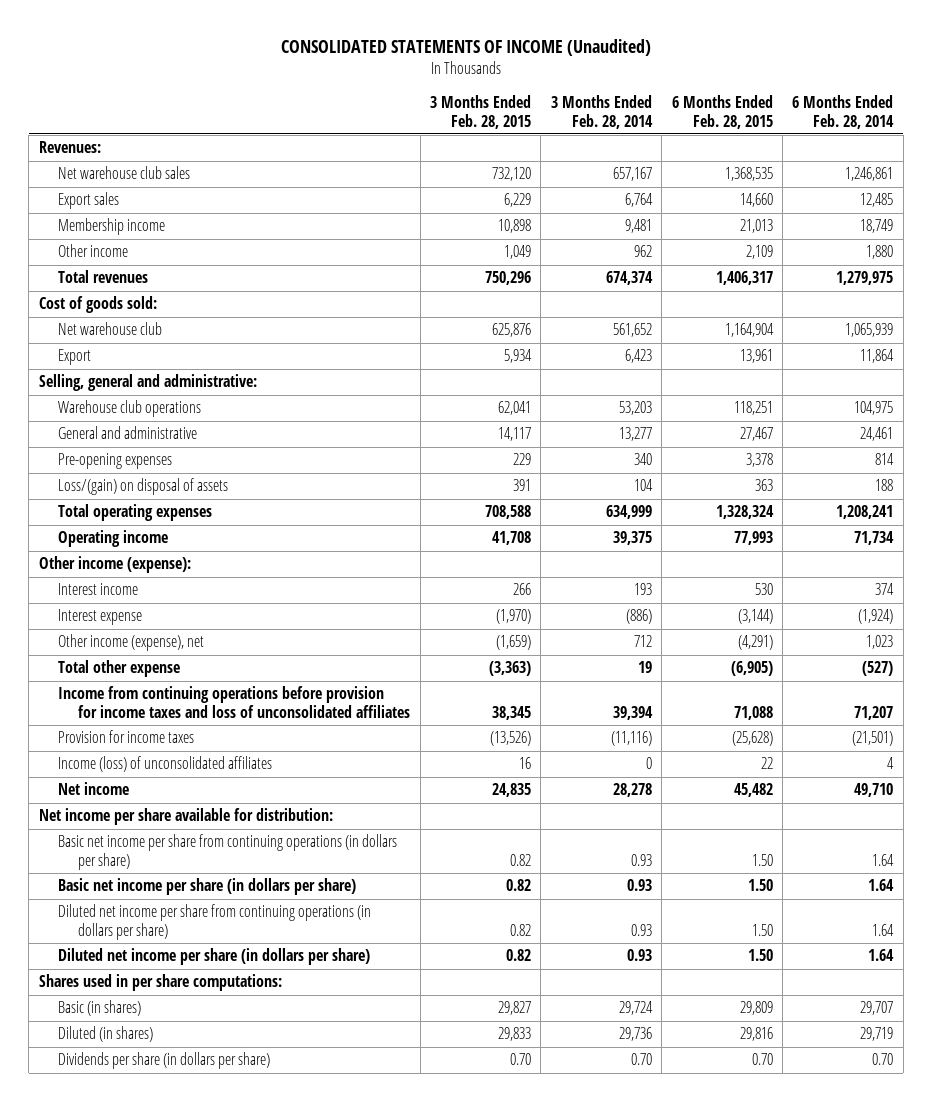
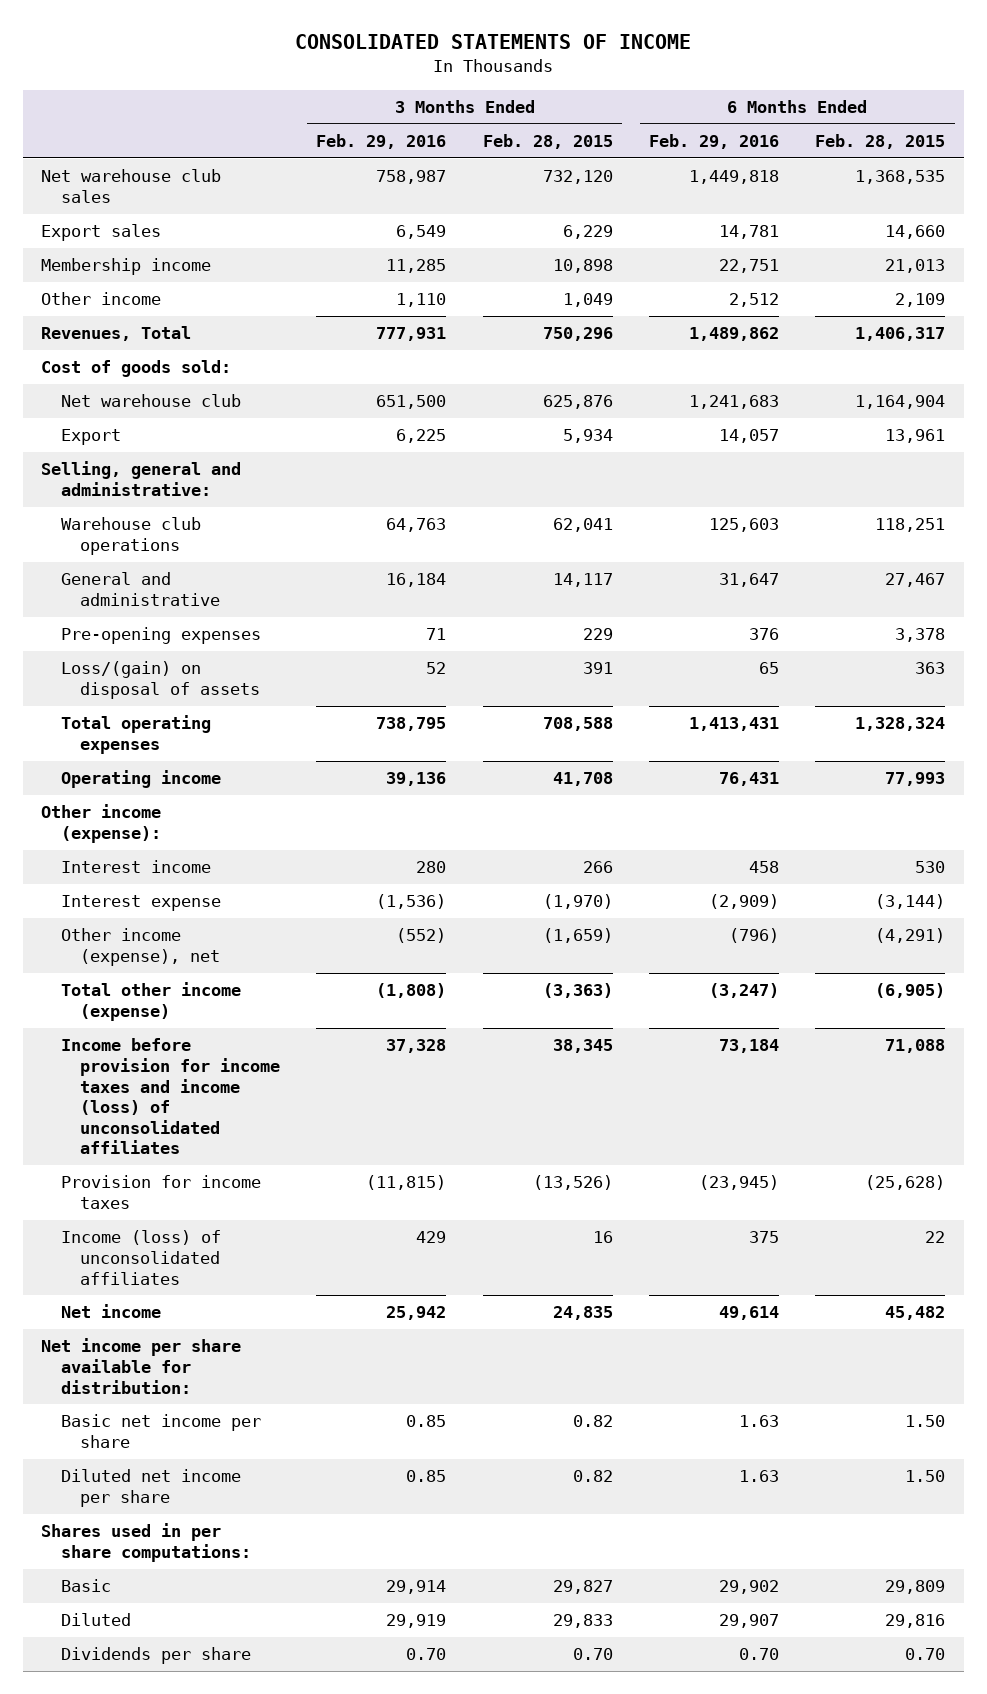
- CONSOLIDATED STATEMENTS OF INCOME (Unaudited)
+ CONSOLIDATED STATEMENTS OF INCOME
- | 3 Months Ended Feb. 28, 2015 | 3 Months Ended Feb. 28, 2014 | 6 Months Ended Feb. 28, 2015 | 6 Months Ended Feb. 28, 2014
+ | 3 Months Ended Feb. 29, 2016 | 3 Months Ended Feb. 28, 2015 | 6 Months Ended Feb. 29, 2016 | 6 Months Ended Feb. 28, 2015
- Revenues:
- Total revenues | 750,296 | 674,374 | 1,406,317 | 1,279,975
+ Revenues, Total | 777,931 | 750,296 | 1,489,862 | 1,406,317
- Total other expense | (3,363) | 19 | (6,905) | (527)
- Income from continuing operations before provision for income taxes and loss of unconsolidated affiliates | 38,345 | 39,394 | 71,088 | 71,207
+ Total other income (expense) | (1,808) | (3,363) | (3,247) | (6,905)
+ Income before provision for income taxes and income (loss) of unconsolidated affiliates | 37,328 | 38,345 | 73,184 | 71,088
- Basic net income per share from continuing operations (in dollars per share) | 0.82 | 0.93 | 1.50 | 1.64
- Basic net income per share (in dollars per share) | 0.82 | 0.93 | 1.50 | 1.64
- Diluted net income per share from continuing operations (in dollars per share) | 0.82 | 0.93 | 1.50 | 1.64
- Diluted net income per share (in dollars per share) | 0.82 | 0.93 | 1.50 | 1.64
+ Basic net income per share | 0.85 | 0.82 | 1.63 | 1.50
+ Diluted net income per share | 0.85 | 0.82 | 1.63 | 1.50
- Basic (in shares) | 29,827 | 29,724 | 29,809 | 29,707
- Diluted (in shares) | 29,833 | 29,736 | 29,816 | 29,719
- Dividends per share (in dollars per share) | 0.70 | 0.70 | 0.70 | 0.70
+ Basic | 29,914 | 29,827 | 29,902 | 29,809
+ Diluted | 29,919 | 29,833 | 29,907 | 29,816
+ Dividends per share | 0.70 | 0.70 | 0.70 | 0.70

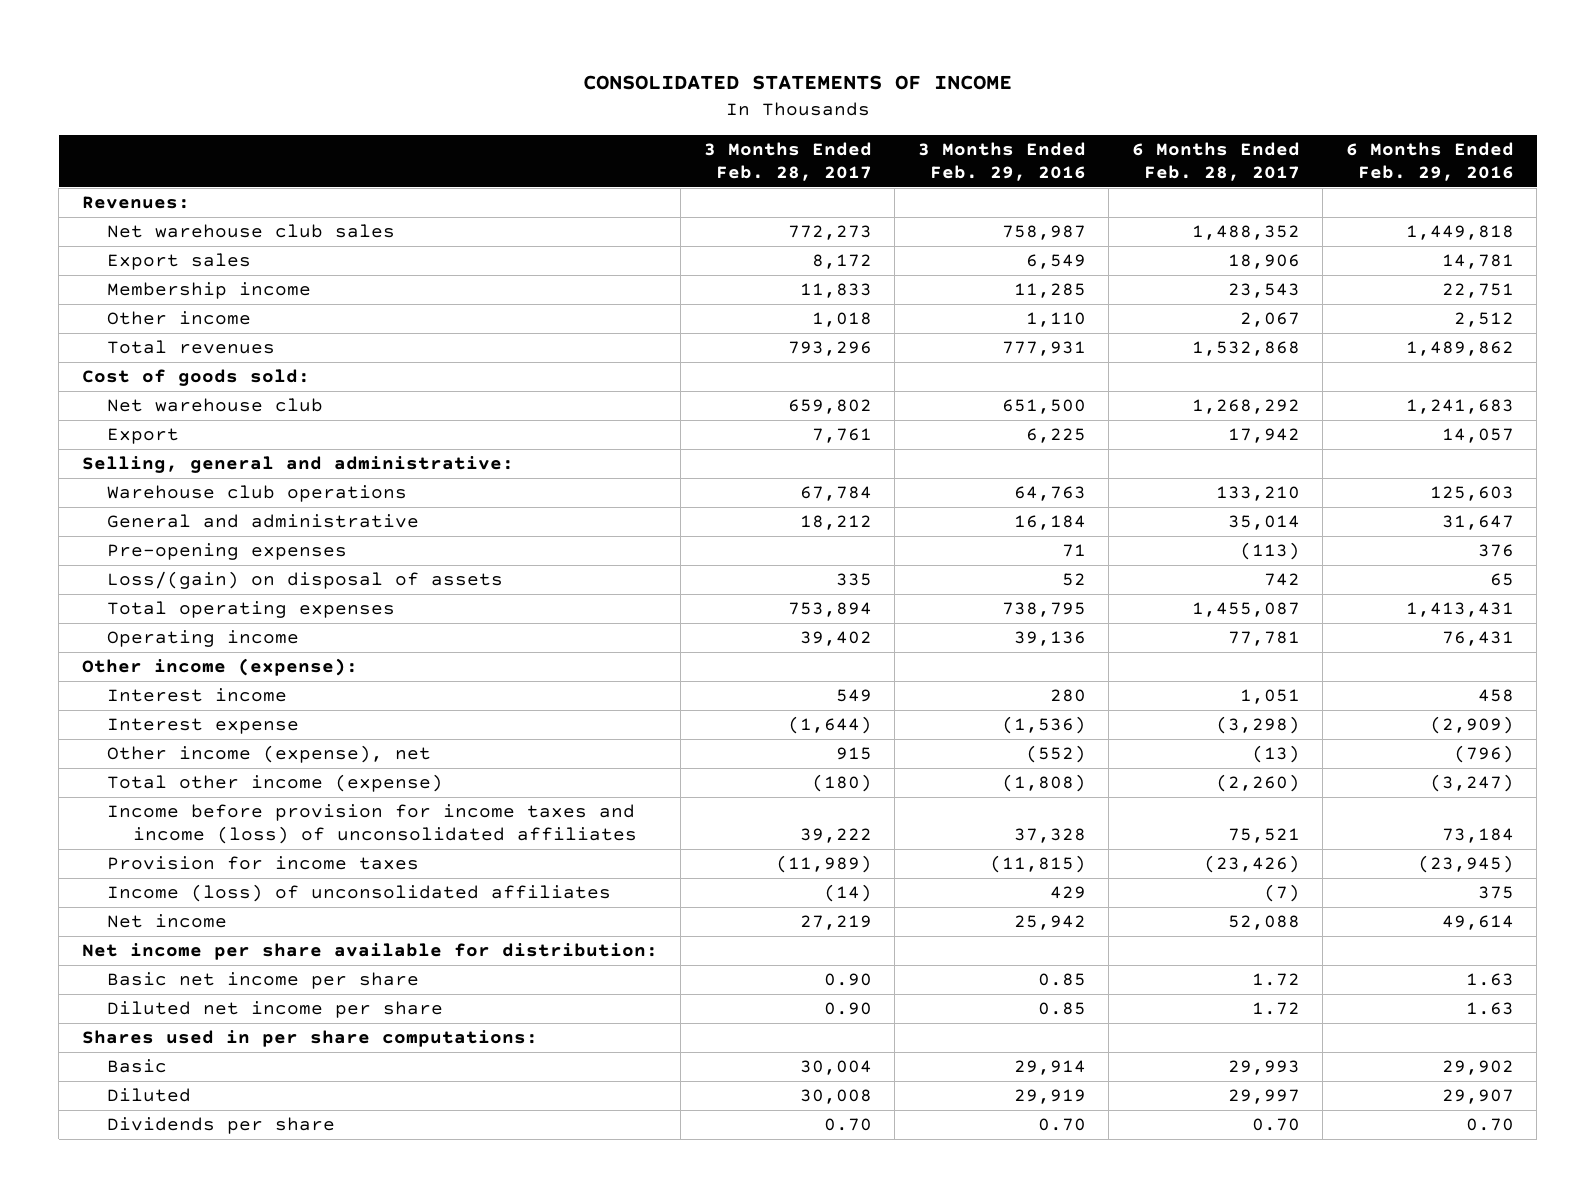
- | 3 Months Ended Feb. 29, 2016 | 3 Months Ended Feb. 28, 2015 | 6 Months Ended Feb. 29, 2016 | 6 Months Ended Feb. 28, 2015
+ | 3 Months Ended Feb. 28, 2017 | 3 Months Ended Feb. 29, 2016 | 6 Months Ended Feb. 28, 2017 | 6 Months Ended Feb. 29, 2016
+ Revenues:
- Revenues, Total | 777,931 | 750,296 | 1,489,862 | 1,406,317
+ Total revenues | 793,296 | 777,931 | 1,532,868 | 1,489,862

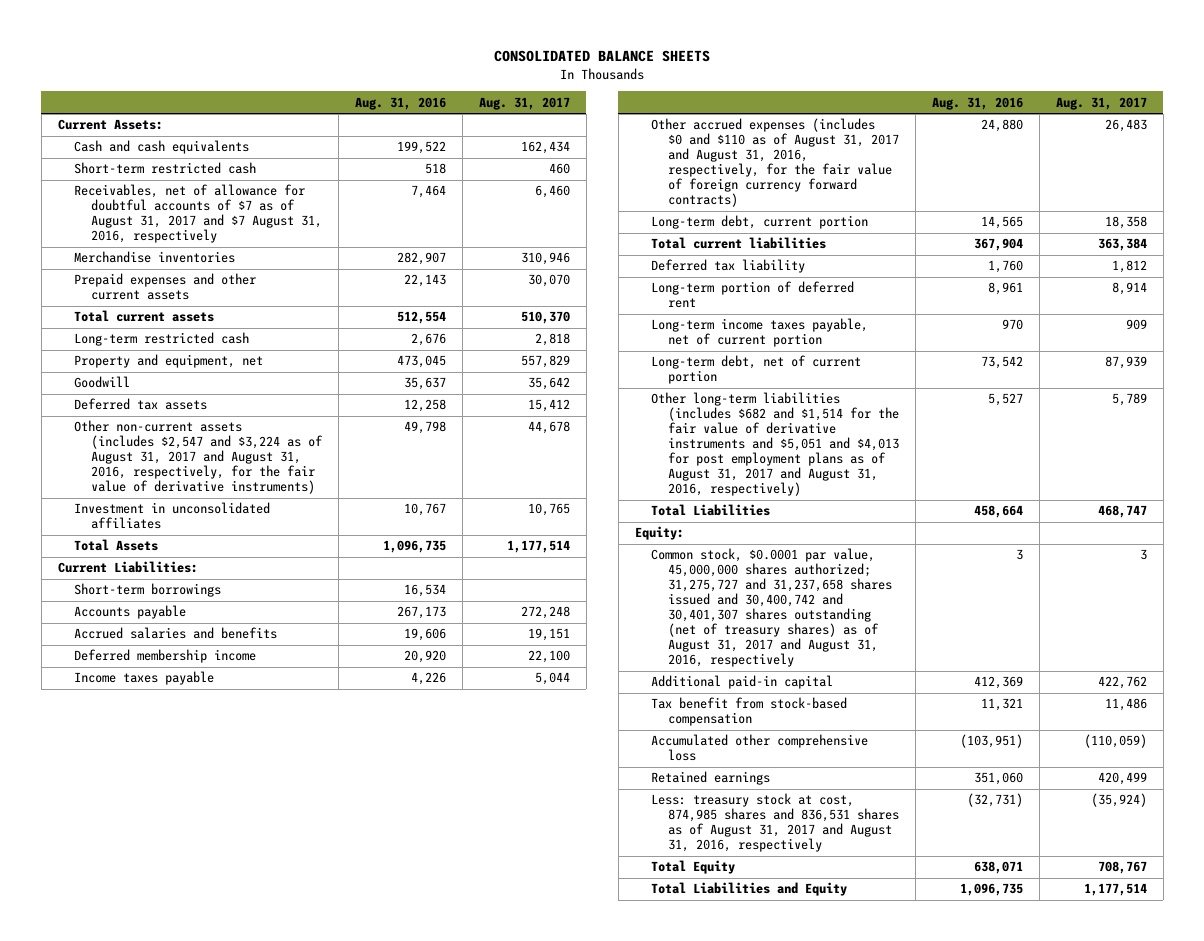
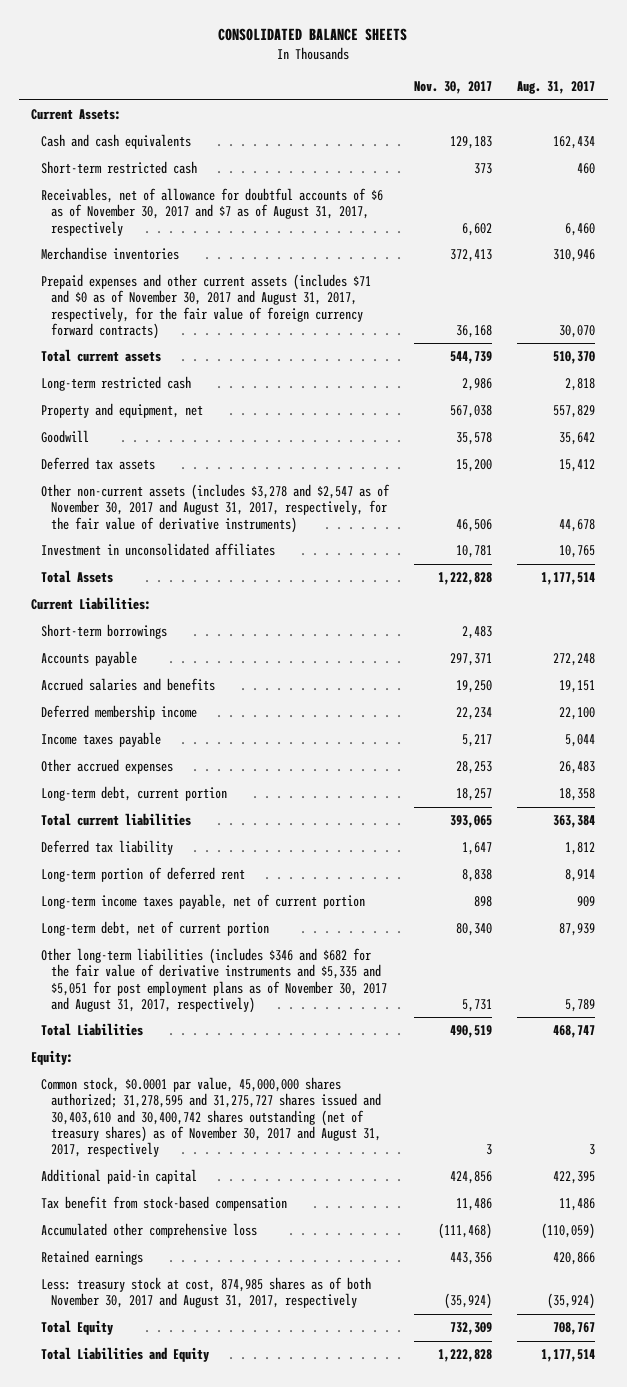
- | Aug. 31, 2016 | Aug. 31, 2017
+ | Nov. 30, 2017 | Aug. 31, 2017
- Receivables, net of allowance for doubtful accounts of $7 as of August 31, 2017 and $7 August 31, 2016, respectively | 7,464 | 6,460
+ Receivables, net of allowance for doubtful accounts of $6 as of November 30, 2017 and $7 as of August 31, 2017, respectively | 6,602 | 6,460
- Prepaid expenses and other current assets | 22,143 | 30,070
+ Prepaid expenses and other current assets (includes $71 and $0 as of November 30, 2017 and August 31, 2017, respectively, for the fair value of foreign currency forward contracts) | 36,168 | 30,070
- Other non-current assets (includes $2,547 and $3,224 as of August 31, 2017 and August 31, 2016, respectively, for the fair value of derivative instruments) | 49,798 | 44,678
+ Other non-current assets (includes $3,278 and $2,547 as of November 30, 2017 and August 31, 2017, respectively, for the fair value of derivative instruments) | 46,506 | 44,678
- Other accrued expenses (includes $0 and $110 as of August 31, 2017 and August 31, 2016, respectively, for the fair value of foreign currency forward contracts) | 24,880 | 26,483
+ Other accrued expenses | 28,253 | 26,483
- Other long-term liabilities (includes $682 and $1,514 for the fair value of derivative instruments and $5,051 and $4,013 for post employment plans as of August 31, 2017 and August 31, 2016, respectively) | 5,527 | 5,789
+ Other long-term liabilities (includes $346 and $682 for the fair value of derivative instruments and $5,335 and $5,051 for post employment plans as of November 30, 2017 and August 31, 2017, respectively) | 5,731 | 5,789
- Common stock, $0.0001 par value, 45,000,000 shares authorized; 31,275,727 and 31,237,658 shares issued and 30,400,742 and 30,401,307 shares outstanding (net of treasury shares) as of August 31, 2017 and August 31, 2016, respectively | 3 | 3
- Additional paid-in capital | 412,369 | 422,762
+ Common stock, $0.0001 par value, 45,000,000 shares authorized; 31,278,595 and 31,275,727 shares issued and 30,403,610 and 30,400,742 shares outstanding (net of treasury shares) as of November 30, 2017 and August 31, 2017, respectively | 3 | 3
+ Additional paid-in capital | 424,856 | 422,395
- Retained earnings | 351,060 | 420,499
- Less: treasury stock at cost, 874,985 shares and 836,531 shares as of August 31, 2017 and August 31, 2016, respectively | (32,731) | (35,924)
+ Retained earnings | 443,356 | 420,866
+ Less: treasury stock at cost, 874,985 shares as of both November 30, 2017 and August 31, 2017, respectively | (35,924) | (35,924)

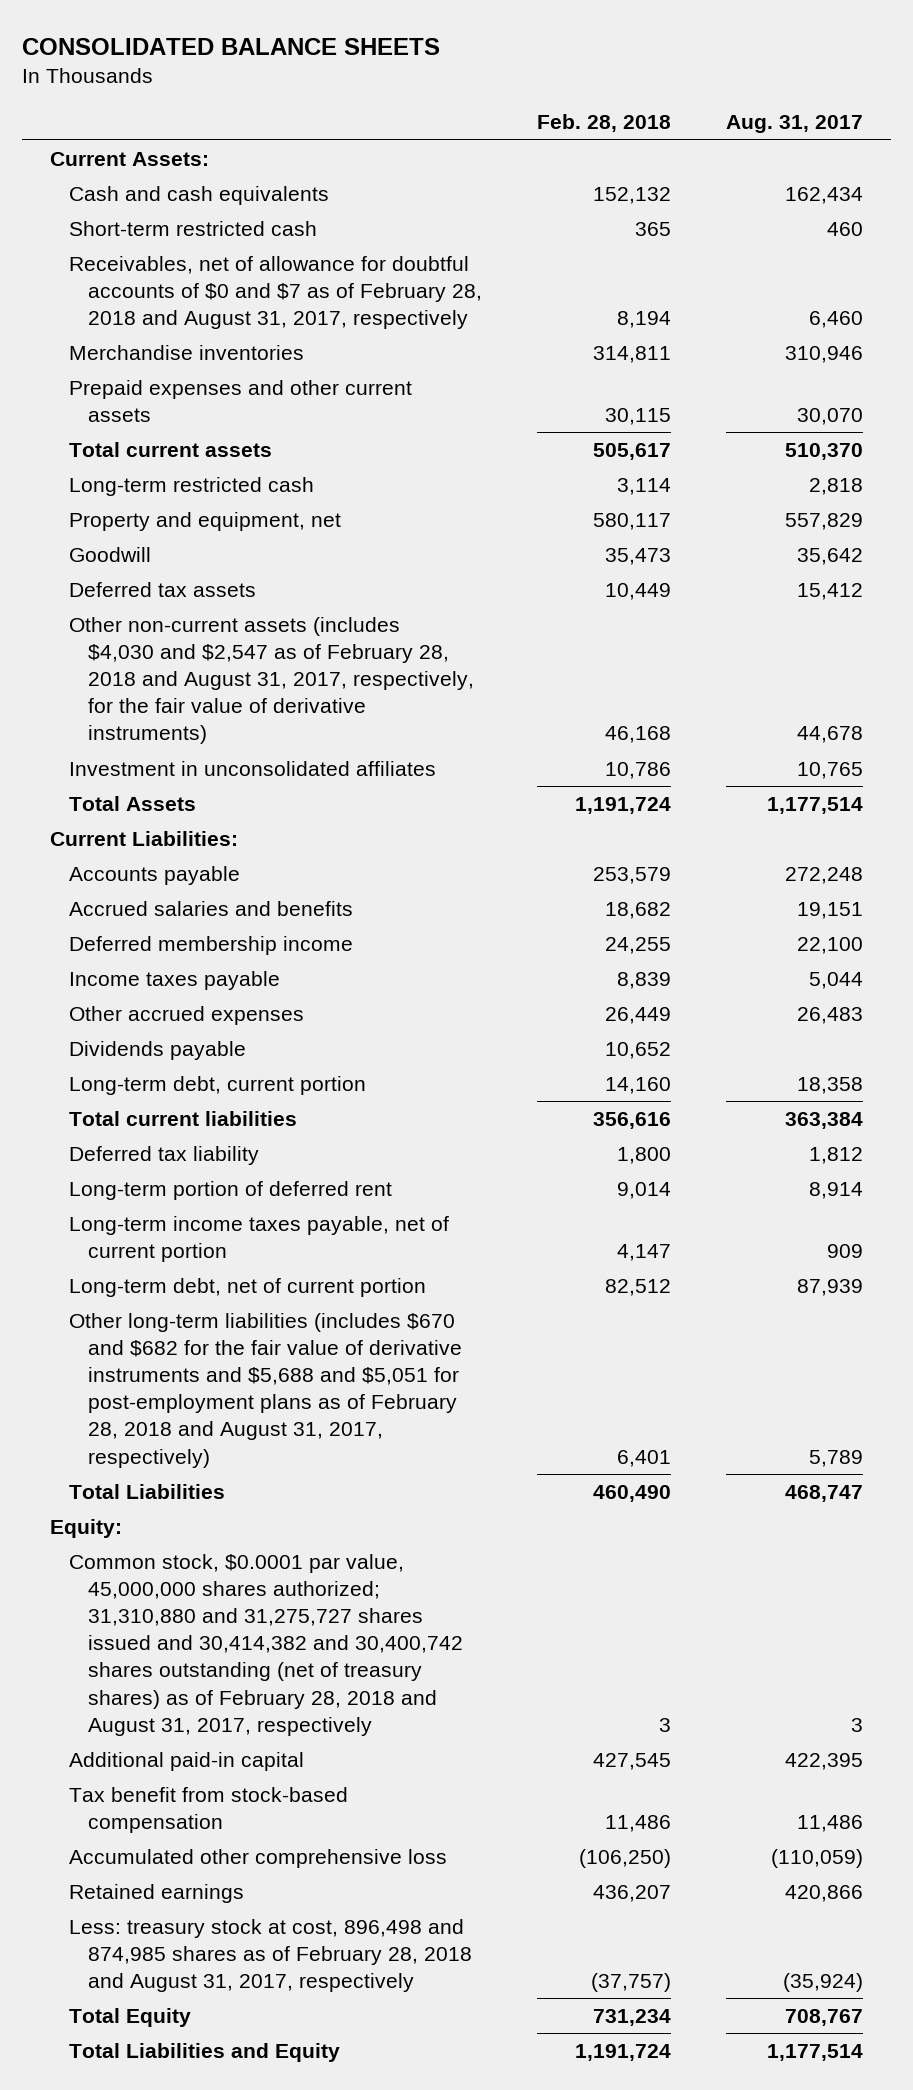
- | Nov. 30, 2017 | Aug. 31, 2017
+ | Feb. 28, 2018 | Aug. 31, 2017
- Receivables, net of allowance for doubtful accounts of $6 as of November 30, 2017 and $7 as of August 31, 2017, respectively | 6,602 | 6,460
+ Receivables, net of allowance for doubtful accounts of $0 and $7 as of February 28, 2018 and August 31, 2017, respectively | 8,194 | 6,460
- Prepaid expenses and other current assets (includes $71 and $0 as of November 30, 2017 and August 31, 2017, respectively, for the fair value of foreign currency forward contracts) | 36,168 | 30,070
+ Prepaid expenses and other current assets | 30,115 | 30,070
- Other non-current assets (includes $3,278 and $2,547 as of November 30, 2017 and August 31, 2017, respectively, for the fair value of derivative instruments) | 46,506 | 44,678
+ Other non-current assets (includes $4,030 and $2,547 as of February 28, 2018 and August 31, 2017, respectively, for the fair value of derivative instruments) | 46,168 | 44,678
- Short-term borrowings | 2,483 |
+ Dividends payable | 10,652 |
- Other long-term liabilities (includes $346 and $682 for the fair value of derivative instruments and $5,335 and $5,051 for post employment plans as of November 30, 2017 and August 31, 2017, respectively) | 5,731 | 5,789
+ Other long-term liabilities (includes $670 and $682 for the fair value of derivative instruments and $5,688 and $5,051 for post-employment plans as of February 28, 2018 and August 31, 2017, respectively) | 6,401 | 5,789
- Common stock, $0.0001 par value, 45,000,000 shares authorized; 31,278,595 and 31,275,727 shares issued and 30,403,610 and 30,400,742 shares outstanding (net of treasury shares) as of November 30, 2017 and August 31, 2017, respectively | 3 | 3
+ Common stock, $0.0001 par value, 45,000,000 shares authorized; 31,310,880 and 31,275,727 shares issued and 30,414,382 and 30,400,742 shares outstanding (net of treasury shares) as of February 28, 2018 and August 31, 2017, respectively | 3 | 3
- Less: treasury stock at cost, 874,985 shares as of both November 30, 2017 and August 31, 2017, respectively | (35,924) | (35,924)
+ Less: treasury stock at cost, 896,498 and 874,985 shares as of February 28, 2018 and August 31, 2017, respectively | (37,757) | (35,924)

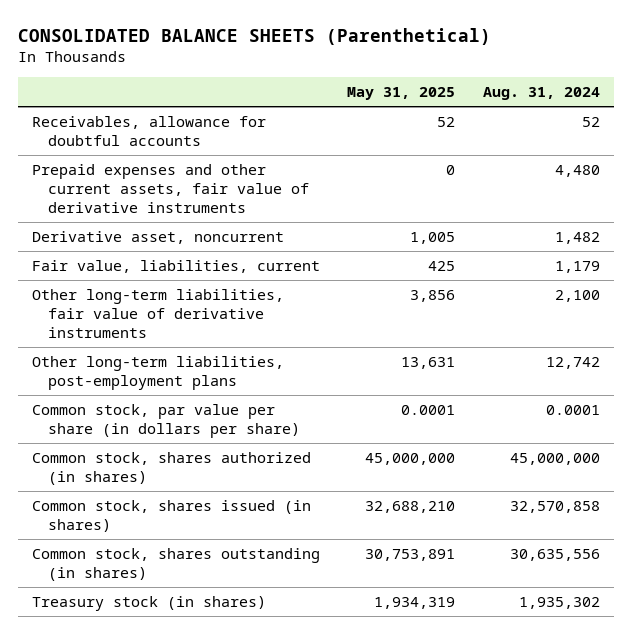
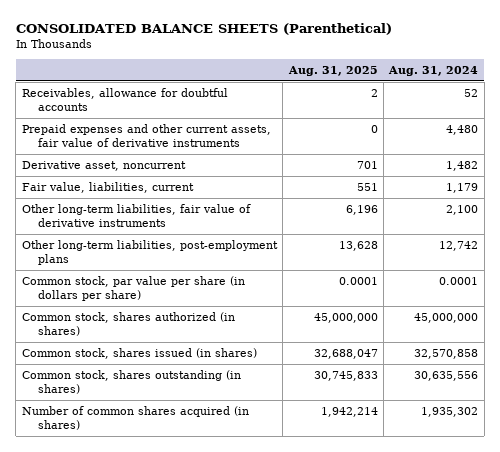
- | May 31, 2025 | Aug. 31, 2024
+ | Aug. 31, 2025 | Aug. 31, 2024
- Treasury stock (in shares) | 1,934,319 | 1,935,302
+ Number of common shares acquired (in shares) | 1,942,214 | 1,935,302

